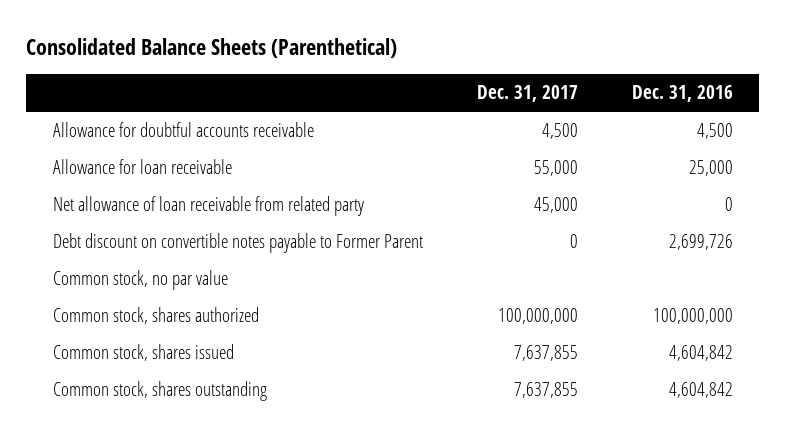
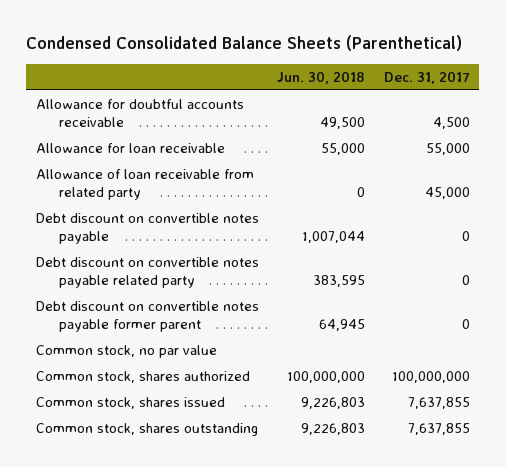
- Consolidated Balance Sheets (Parenthetical)
+ Condensed Consolidated Balance Sheets (Parenthetical)
- | Dec. 31, 2017 | Dec. 31, 2016
+ | Jun. 30, 2018 | Dec. 31, 2017
- Net allowance of loan receivable from related party | 45,000 | 0
- Debt discount on convertible notes payable to Former Parent | 0 | 2,699,726
+ Allowance of loan receivable from related party | 0 | 45,000
+ Debt discount on convertible notes payable | 1,007,044 | 0
+ Debt discount on convertible notes payable related party | 383,595 | 0
+ Debt discount on convertible notes payable former parent | 64,945 | 0

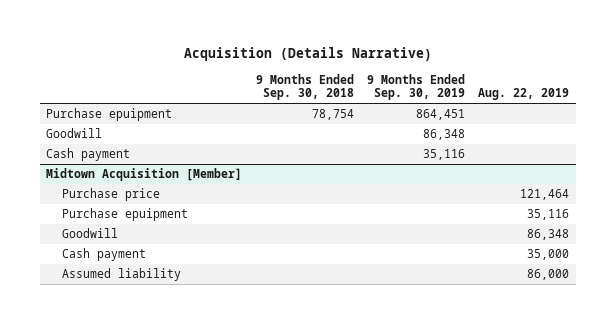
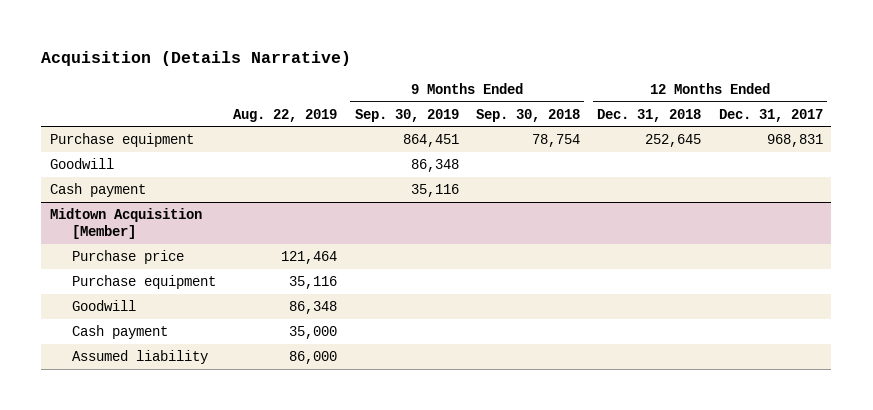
- | 9 Months Ended Sep. 30, 2018 | 9 Months Ended Sep. 30, 2019 | Aug. 22, 2019
+ | Aug. 22, 2019 | 9 Months Ended Sep. 30, 2019 | 9 Months Ended Sep. 30, 2018 | 12 Months Ended Dec. 31, 2018 | 12 Months Ended Dec. 31, 2017
- Purchase epuipment | 78,754 | 864,451 |
+ Purchase equipment | | 864,451 | 78,754 | 252,645 | 968,831
@ Midtown Acquisition [Member]
- Purchase epuipment | | | 35,116
+ Purchase equipment | 35,116 | | | |

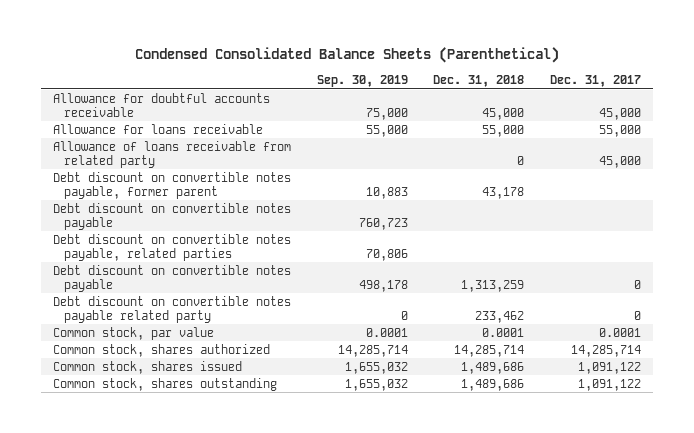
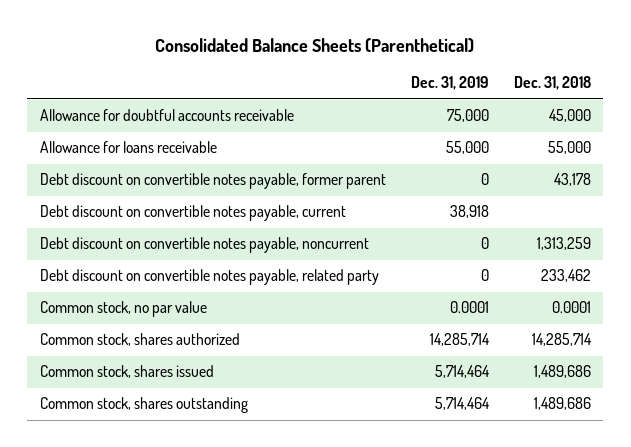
- Condensed Consolidated Balance Sheets (Parenthetical)
+ Consolidated Balance Sheets (Parenthetical)
- | Sep. 30, 2019 | Dec. 31, 2018 | Dec. 31, 2017
+ | Dec. 31, 2019 | Dec. 31, 2018
- Allowance of loans receivable from related party | | 0 | 45,000
- Debt discount on convertible notes payable | 760,723 | |
- Debt discount on convertible notes payable, related parties | 70,806 | |
- Debt discount on convertible notes payable | 498,178 | 1,313,259 | 0
- Debt discount on convertible notes payable related party | 0 | 233,462 | 0
- Common stock, par value | 0.0001 | 0.0001 | 0.0001
+ Debt discount on convertible notes payable, current | 38,918 |
+ Debt discount on convertible notes payable, noncurrent | 0 | 1,313,259
+ Debt discount on convertible notes payable, related party | 0 | 233,462
+ Common stock, no par value | 0.0001 | 0.0001

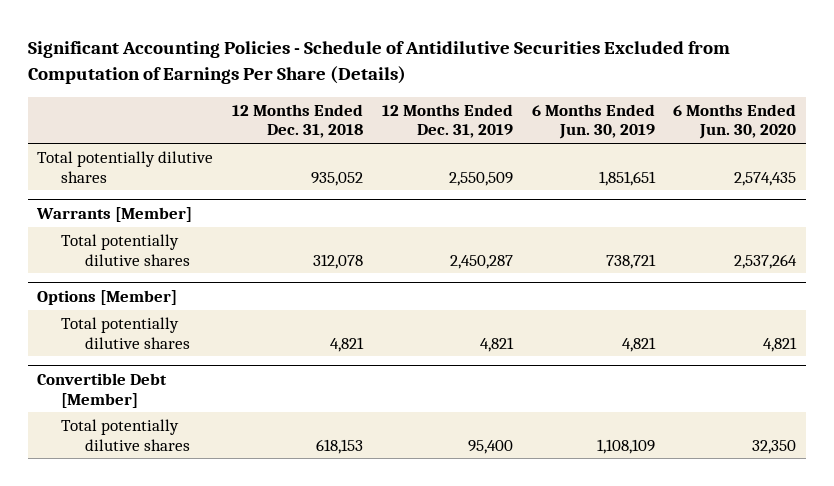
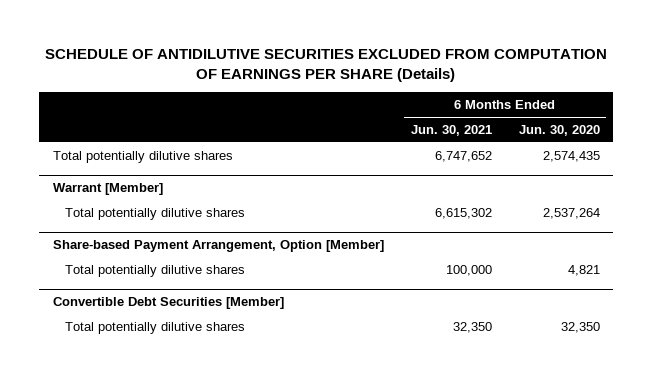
- Significant Accounting Policies - Schedule of Antidilutive Securities Excluded from Computation of Earnings Per Share (Details)
+ SCHEDULE OF ANTIDILUTIVE SECURITIES EXCLUDED FROM COMPUTATION OF EARNINGS PER SHARE (Details)
- | 12 Months Ended Dec. 31, 2018 | 12 Months Ended Dec. 31, 2019 | 6 Months Ended Jun. 30, 2019 | 6 Months Ended Jun. 30, 2020
+ | 6 Months Ended Jun. 30, 2021 | 6 Months Ended Jun. 30, 2020
- Warrants [Member]
+ Warrant [Member]
- Options [Member]
+ Share-based Payment Arrangement, Option [Member]
- Convertible Debt [Member]
+ Convertible Debt Securities [Member]

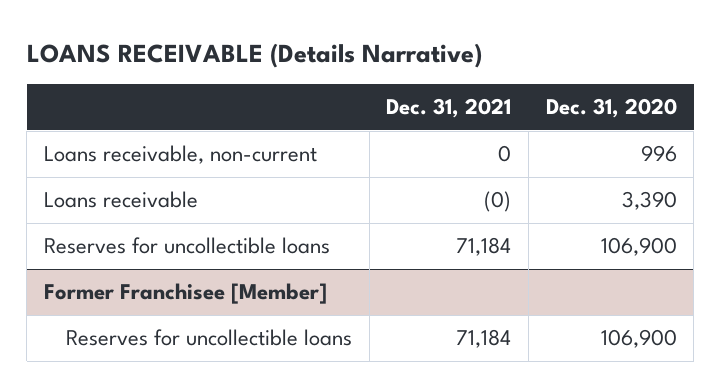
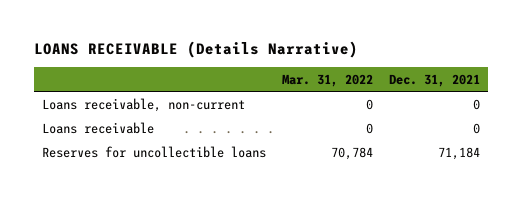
- | Dec. 31, 2021 | Dec. 31, 2020
+ | Mar. 31, 2022 | Dec. 31, 2021
- Loans receivable | (0) | 3,390
- Reserves for uncollectible loans | 71,184 | 106,900
- Former Franchisee [Member]
+ Loans receivable | 0 | 0

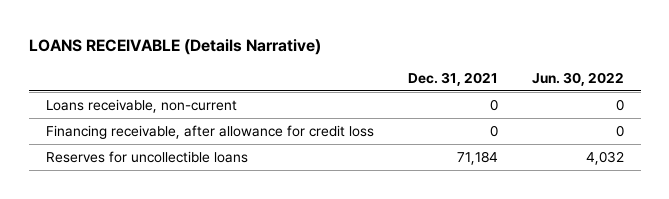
- | Mar. 31, 2022 | Dec. 31, 2021
+ | Dec. 31, 2021 | Jun. 30, 2022
- Loans receivable | 0 | 0
+ Financing receivable, after allowance for credit loss | 0 | 0

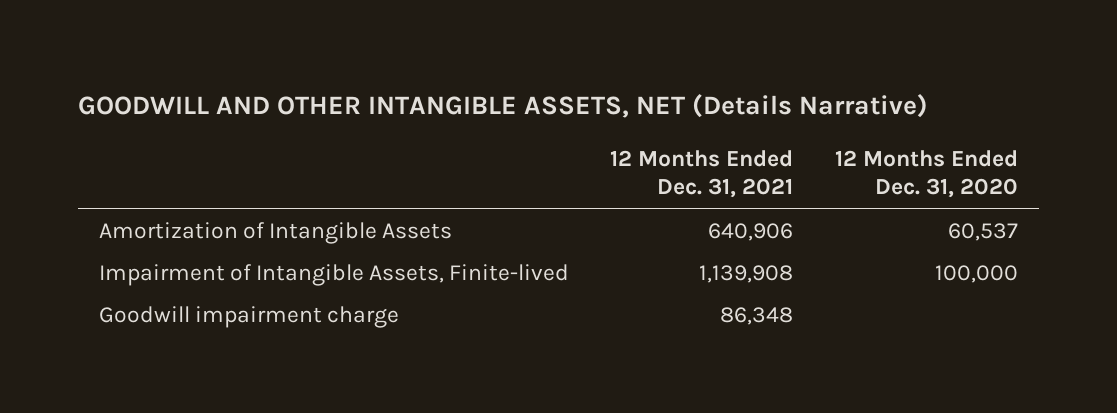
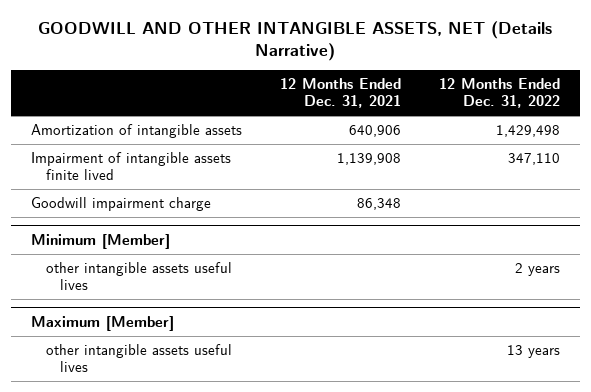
- | 12 Months Ended Dec. 31, 2021 | 12 Months Ended Dec. 31, 2020
+ | 12 Months Ended Dec. 31, 2021 | 12 Months Ended Dec. 31, 2022
- Amortization of Intangible Assets | 640,906 | 60,537
- Impairment of Intangible Assets, Finite-lived | 1,139,908 | 100,000
+ Amortization of intangible assets | 640,906 | 1,429,498
+ Impairment of intangible assets finite lived | 1,139,908 | 347,110
+ Minimum [Member]
+ other intangible assets useful lives | | 2 years
+ Maximum [Member]
+ other intangible assets useful lives | | 13 years

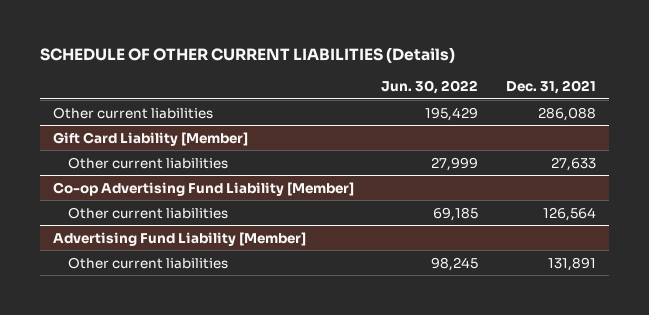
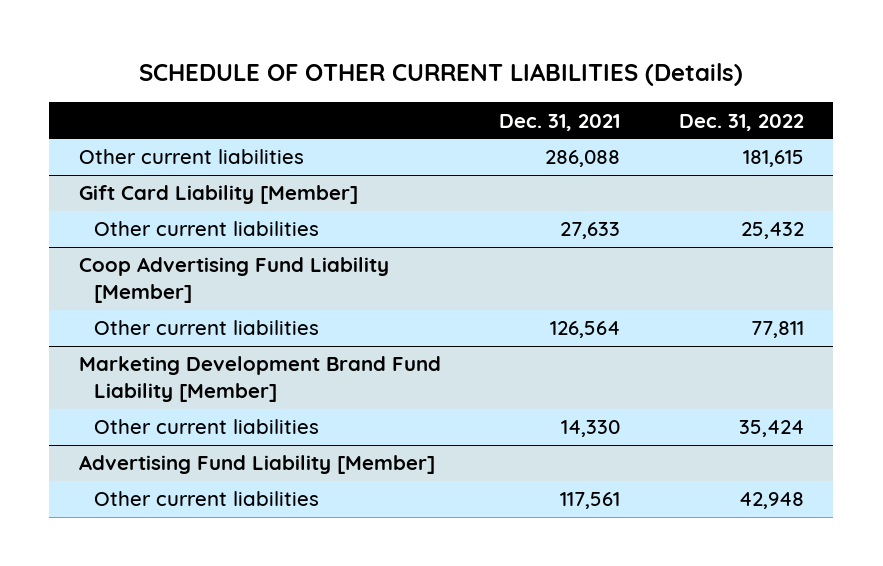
- | Jun. 30, 2022 | Dec. 31, 2021
+ | Dec. 31, 2021 | Dec. 31, 2022
- Co-op Advertising Fund Liability [Member]
+ Coop Advertising Fund Liability [Member]
+ Marketing Development Brand Fund Liability [Member]
+ Other current liabilities | 14,330 | 35,424
@ Advertising Fund Liability [Member]
- Other current liabilities | 98,245 | 131,891
+ Other current liabilities | 117,561 | 42,948

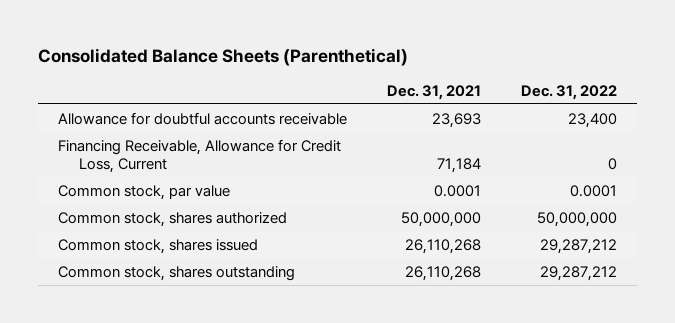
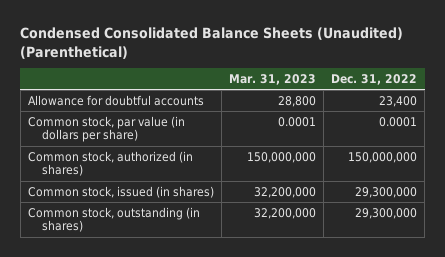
- Consolidated Balance Sheets (Parenthetical)
+ Condensed Consolidated Balance Sheets (Unaudited) (Parenthetical)
- | Dec. 31, 2021 | Dec. 31, 2022
+ | Mar. 31, 2023 | Dec. 31, 2022
- Allowance for doubtful accounts receivable | 23,693 | 23,400
- Financing Receivable, Allowance for Credit Loss, Current | 71,184 | 0
- Common stock, par value | 0.0001 | 0.0001
- Common stock, shares authorized | 50,000,000 | 50,000,000
- Common stock, shares issued | 26,110,268 | 29,287,212
- Common stock, shares outstanding | 26,110,268 | 29,287,212
+ Allowance for doubtful accounts | 28,800 | 23,400
+ Common stock, par value (in dollars per share) | 0.0001 | 0.0001
+ Common stock, authorized (in shares) | 150,000,000 | 150,000,000
+ Common stock, issued (in shares) | 32,200,000 | 29,300,000
+ Common stock, outstanding (in shares) | 32,200,000 | 29,300,000

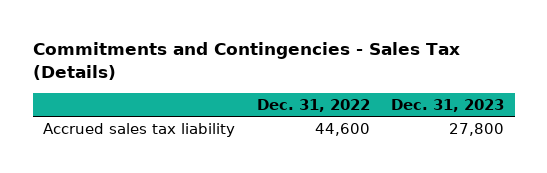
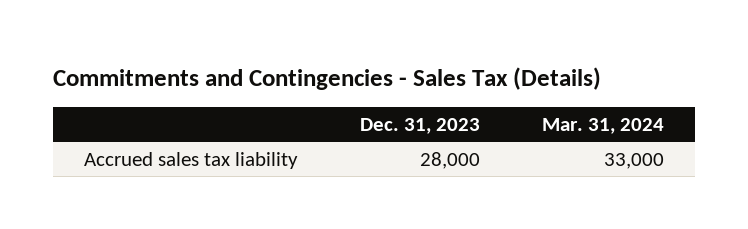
- | Dec. 31, 2022 | Dec. 31, 2023
+ | Dec. 31, 2023 | Mar. 31, 2024
- Accrued sales tax liability | 44,600 | 27,800
+ Accrued sales tax liability | 28,000 | 33,000

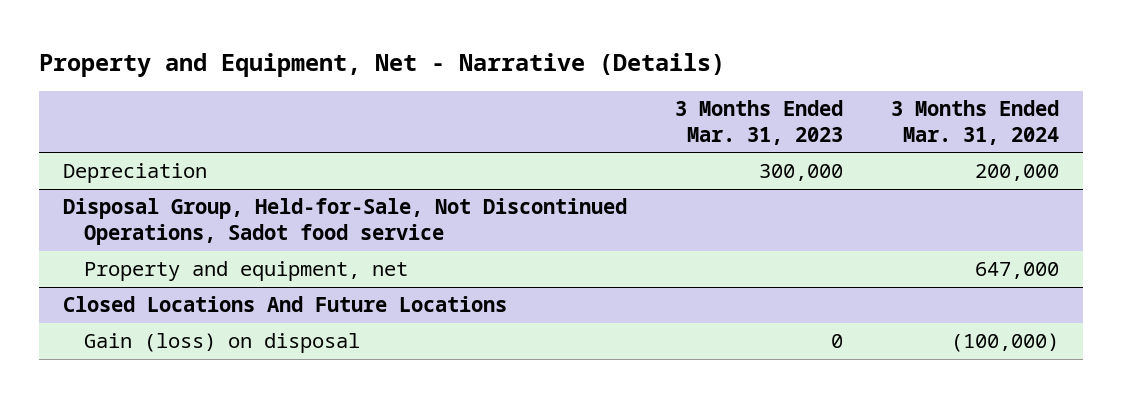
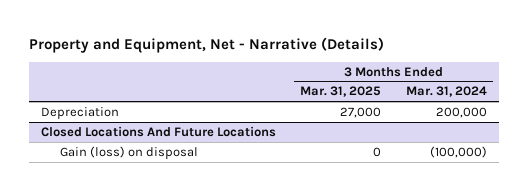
- | 3 Months Ended Mar. 31, 2023 | 3 Months Ended Mar. 31, 2024
+ | 3 Months Ended Mar. 31, 2025 | 3 Months Ended Mar. 31, 2024
- Disposal Group, Held-for-Sale, Not Discontinued Operations, Sadot food service
- Property and equipment, net | | 647,000

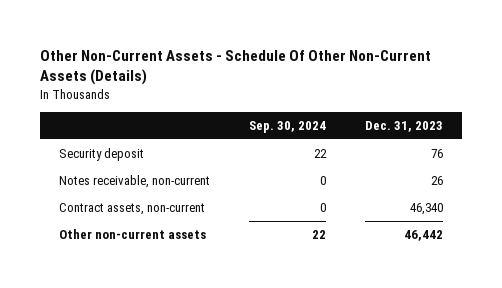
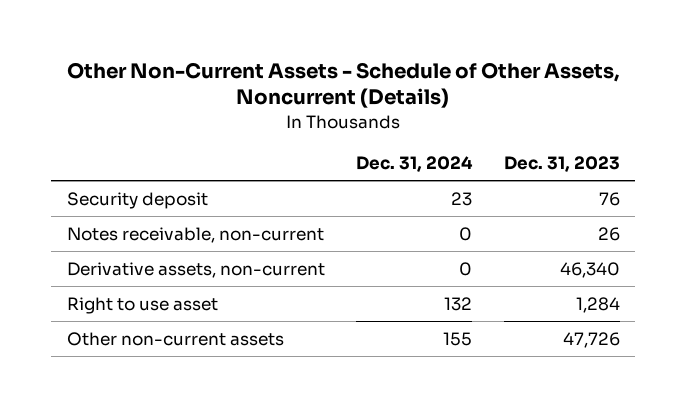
- Other Non-Current Assets - Schedule Of Other Non-Current Assets (Details)
+ Other Non-Current Assets - Schedule of Other Assets, Noncurrent (Details)
- | Sep. 30, 2024 | Dec. 31, 2023
+ | Dec. 31, 2024 | Dec. 31, 2023
- Contract assets, non-current | 0 | 46,340
- Other non-current assets | 22 | 46,442
+ Derivative assets, non-current | 0 | 46,340
+ Right to use asset | 132 | 1,284
+ Other non-current assets | 155 | 47,726

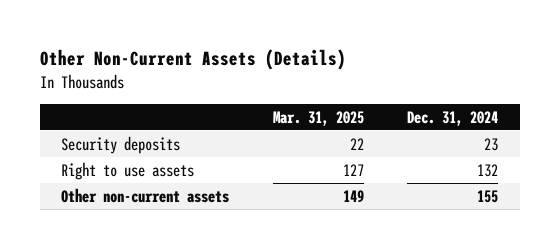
- Other Non-Current Assets - Schedule of Other Assets, Noncurrent (Details)
+ Other Non-Current Assets (Details)
- | Dec. 31, 2024 | Dec. 31, 2023
+ | Mar. 31, 2025 | Dec. 31, 2024
- Security deposit | 23 | 76
- Notes receivable, non-current | 0 | 26
- Derivative assets, non-current | 0 | 46,340
- Right to use asset | 132 | 1,284
+ Security deposits | 22 | 23
+ Right to use assets | 127 | 132

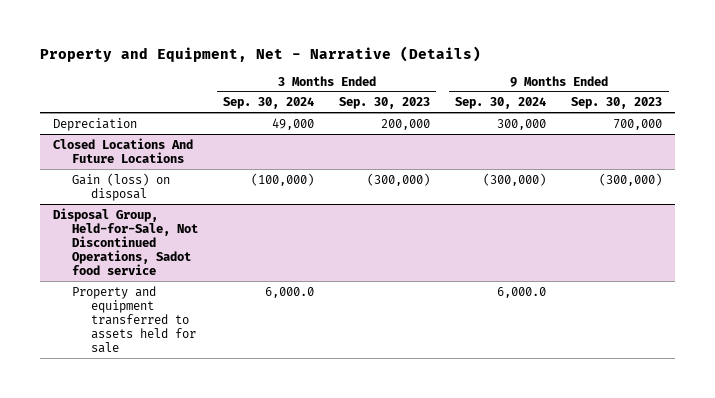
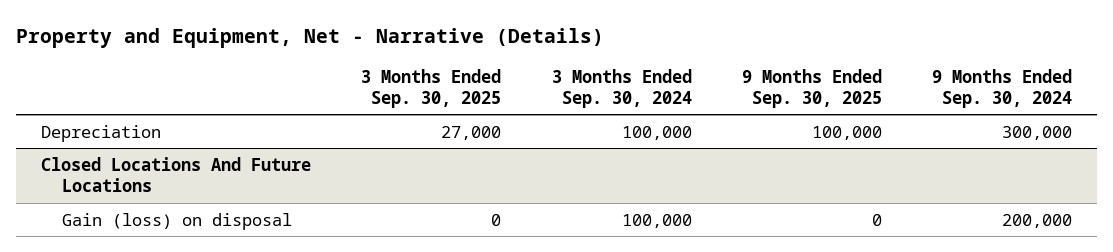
- | 3 Months Ended Sep. 30, 2024 | 3 Months Ended Sep. 30, 2023 | 9 Months Ended Sep. 30, 2024 | 9 Months Ended Sep. 30, 2023
+ | 3 Months Ended Sep. 30, 2025 | 3 Months Ended Sep. 30, 2024 | 9 Months Ended Sep. 30, 2025 | 9 Months Ended Sep. 30, 2024
- Depreciation | 49,000 | 200,000 | 300,000 | 700,000
+ Depreciation | 27,000 | 100,000 | 100,000 | 300,000
@ Closed Locations And Future Locations
- Gain (loss) on disposal | (100,000) | (300,000) | (300,000) | (300,000)
- Disposal Group, Held-for-Sale, Not Discontinued Operations, Sadot food service
- Property and equipment transferred to assets held for sale | 6,000.0 | | 6,000.0 |
@ Closed Locations And Future Locations
+ Gain (loss) on disposal | 0 | 100,000 | 0 | 200,000

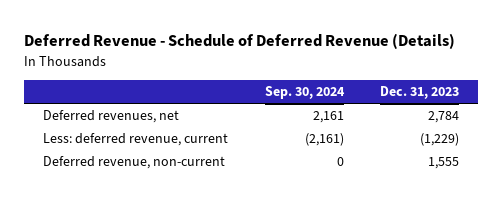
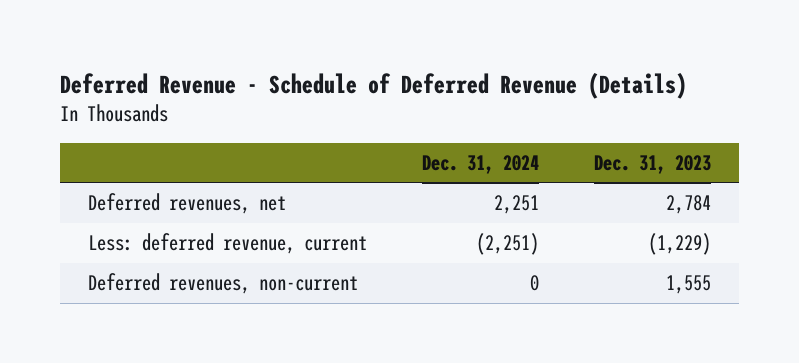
- | Sep. 30, 2024 | Dec. 31, 2023
+ | Dec. 31, 2024 | Dec. 31, 2023
- Deferred revenue, non-current | 0 | 1,555
+ Deferred revenues, non-current | 0 | 1,555

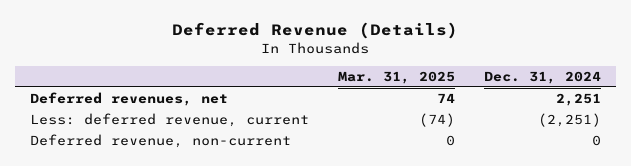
- Deferred Revenue - Schedule of Deferred Revenue (Details)
+ Deferred Revenue (Details)
- | Dec. 31, 2024 | Dec. 31, 2023
+ | Mar. 31, 2025 | Dec. 31, 2024
- Deferred revenues, non-current | 0 | 1,555
+ Deferred revenue, non-current | 0 | 0

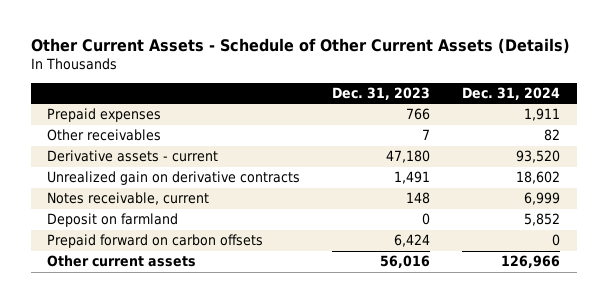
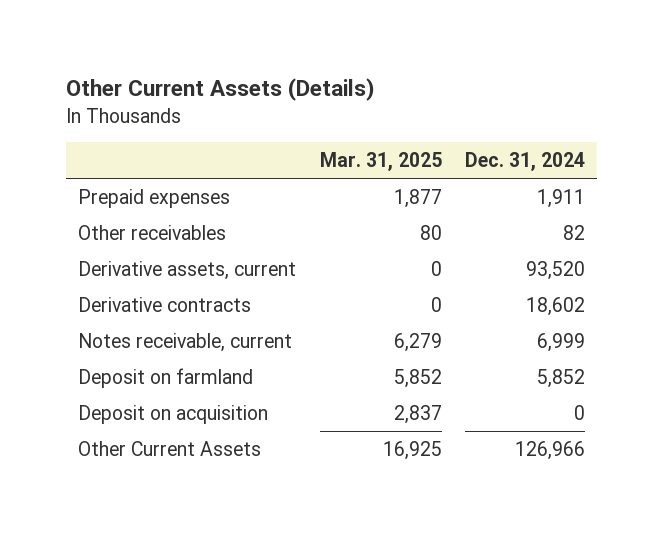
- Other Current Assets - Schedule of Other Current Assets (Details)
+ Other Current Assets (Details)
- | Dec. 31, 2023 | Dec. 31, 2024
+ | Mar. 31, 2025 | Dec. 31, 2024
- Derivative assets - current | 47,180 | 93,520
- Unrealized gain on derivative contracts | 1,491 | 18,602
+ Derivative assets, current | 0 | 93,520
+ Derivative contracts | 0 | 18,602
- Prepaid forward on carbon offsets | 6,424 | 0
- Other current assets | 56,016 | 126,966
+ Deposit on acquisition | 2,837 | 0
+ Other Current Assets | 16,925 | 126,966

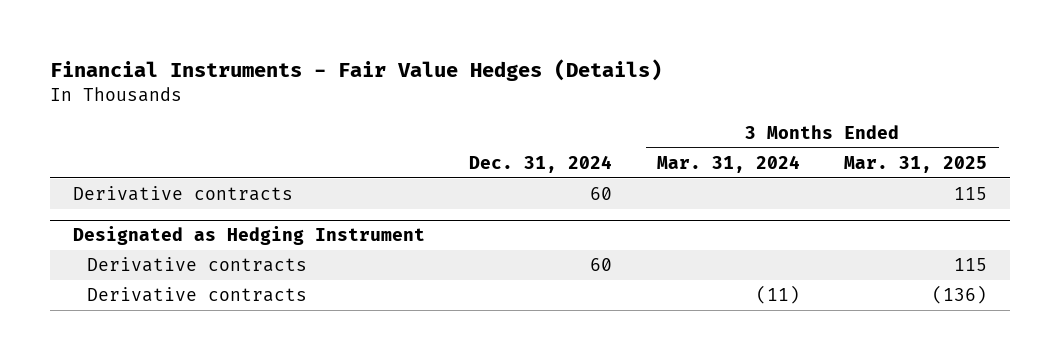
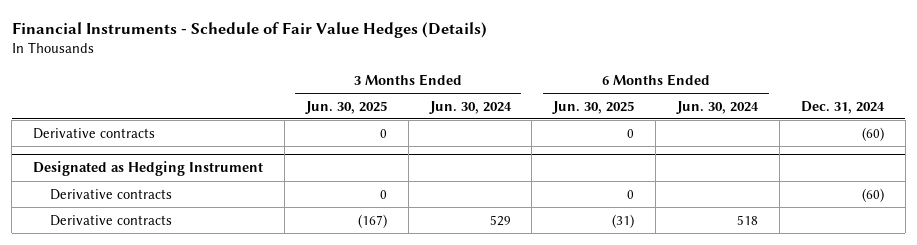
- Financial Instruments - Fair Value Hedges (Details)
+ Financial Instruments - Schedule of Fair Value Hedges (Details)
- | Dec. 31, 2024 | 3 Months Ended Mar. 31, 2024 | 3 Months Ended Mar. 31, 2025
+ | 3 Months Ended Jun. 30, 2025 | 3 Months Ended Jun. 30, 2024 | 6 Months Ended Jun. 30, 2025 | 6 Months Ended Jun. 30, 2024 | Dec. 31, 2024
- Derivative contracts | 60 | | 115
+ Derivative contracts | 0 | | 0 | | (60)
@ Designated as Hedging Instrument
- Derivative contracts | 60 | | 115
+ Derivative contracts | 0 | | 0 | | (60)

